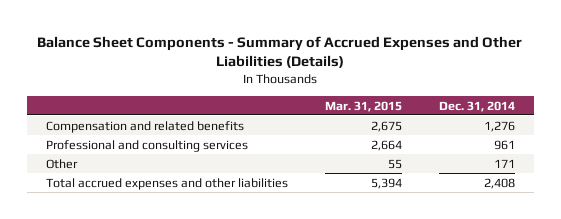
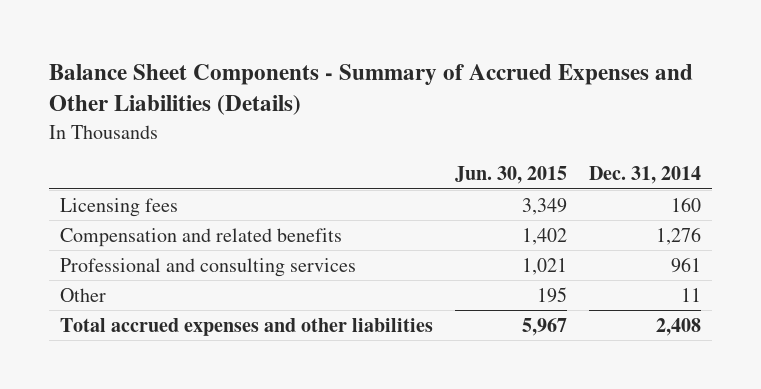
- | Mar. 31, 2015 | Dec. 31, 2014
+ | Jun. 30, 2015 | Dec. 31, 2014
+ Licensing fees | 3,349 | 160
- Other | 55 | 171
+ Other | 195 | 11

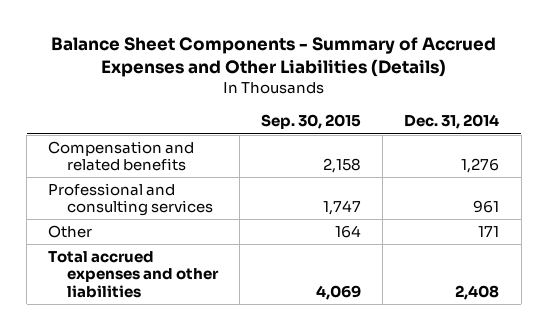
- | Jun. 30, 2015 | Dec. 31, 2014
+ | Sep. 30, 2015 | Dec. 31, 2014
- Licensing fees | 3,349 | 160
- Other | 195 | 11
+ Other | 164 | 171

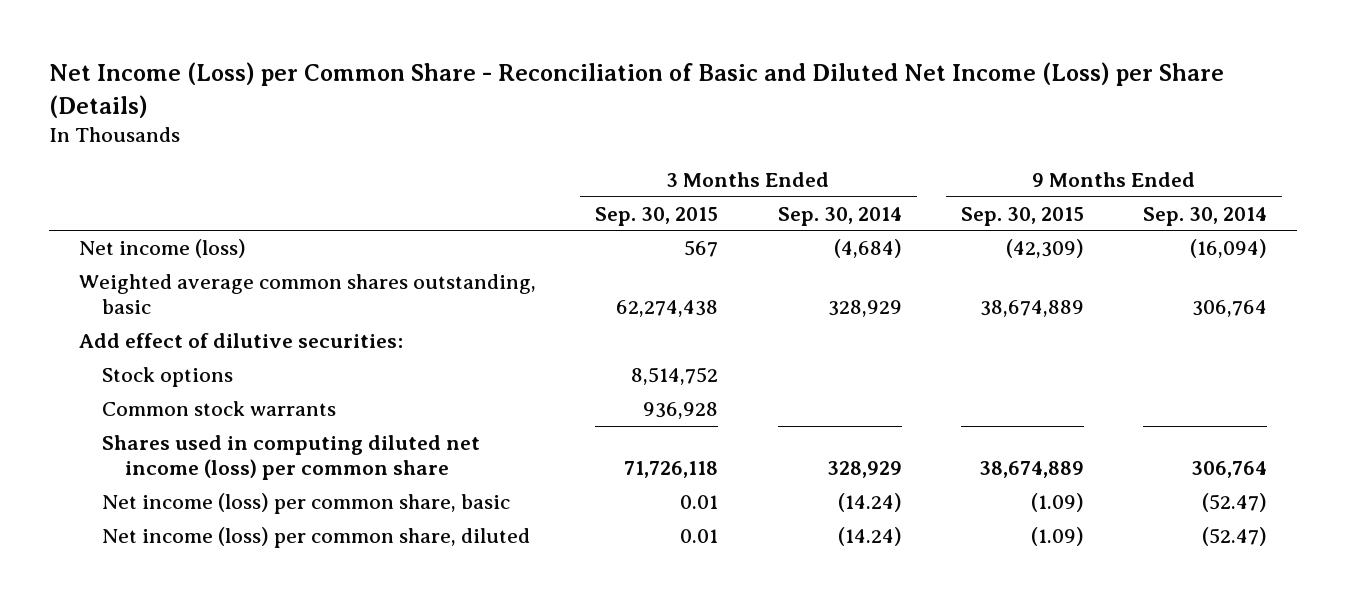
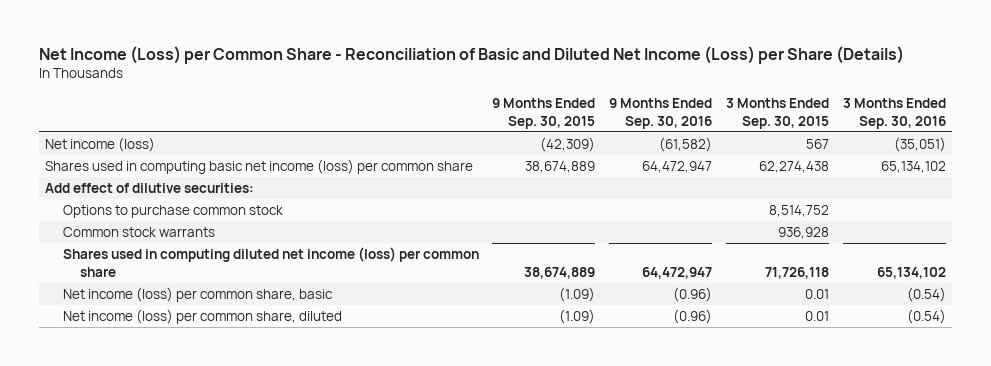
- | 3 Months Ended Sep. 30, 2015 | 3 Months Ended Sep. 30, 2014 | 9 Months Ended Sep. 30, 2015 | 9 Months Ended Sep. 30, 2014
+ | 9 Months Ended Sep. 30, 2015 | 9 Months Ended Sep. 30, 2016 | 3 Months Ended Sep. 30, 2015 | 3 Months Ended Sep. 30, 2016
- Weighted average common shares outstanding, basic | 62,274,438 | 328,929 | 38,674,889 | 306,764
+ Shares used in computing basic net income (loss) per common share | 38,674,889 | 64,472,947 | 62,274,438 | 65,134,102
- Stock options | 8,514,752 | | |
+ Options to purchase common stock | | | 8,514,752 |

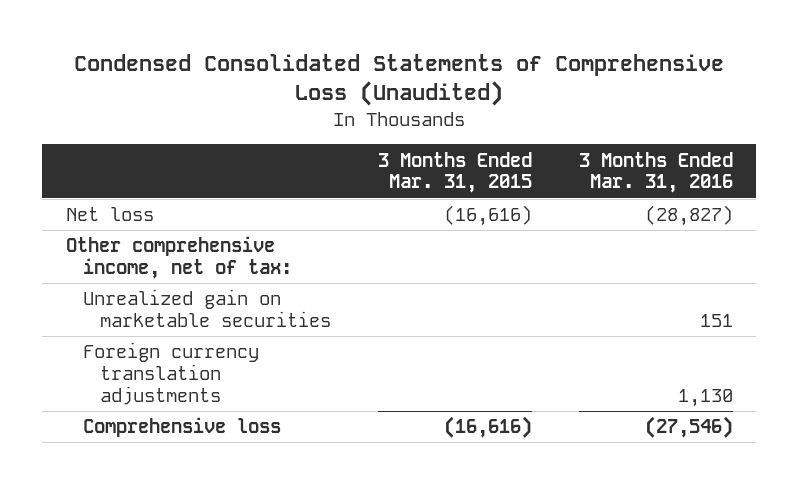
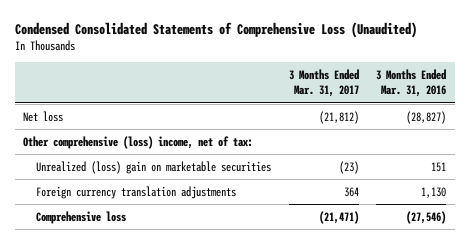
- | 3 Months Ended Mar. 31, 2015 | 3 Months Ended Mar. 31, 2016
+ | 3 Months Ended Mar. 31, 2017 | 3 Months Ended Mar. 31, 2016
- Other comprehensive income, net of tax:
- Unrealized gain on marketable securities | | 151
+ Other comprehensive (loss) income, net of tax:
+ Unrealized (loss) gain on marketable securities | (23) | 151

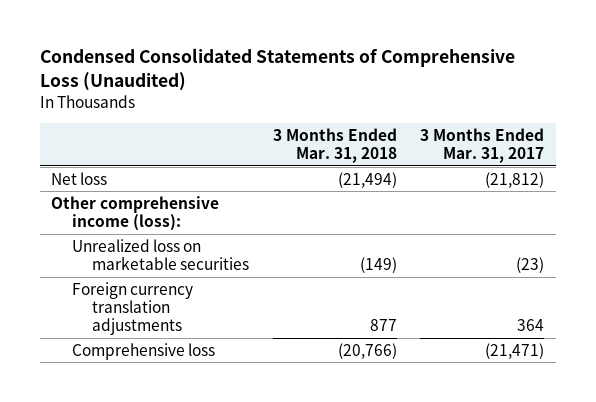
- | 3 Months Ended Mar. 31, 2017 | 3 Months Ended Mar. 31, 2016
+ | 3 Months Ended Mar. 31, 2018 | 3 Months Ended Mar. 31, 2017
- Other comprehensive (loss) income, net of tax:
- Unrealized (loss) gain on marketable securities | (23) | 151
+ Other comprehensive income (loss):
+ Unrealized loss on marketable securities | (149) | (23)

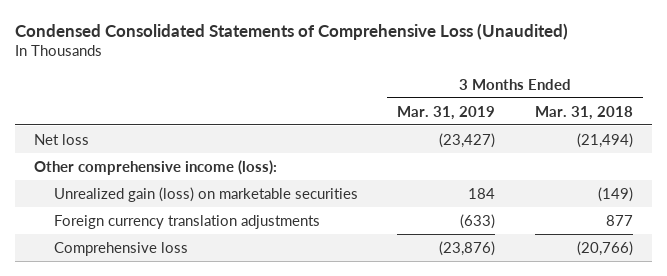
- | 3 Months Ended Mar. 31, 2018 | 3 Months Ended Mar. 31, 2017
+ | 3 Months Ended Mar. 31, 2019 | 3 Months Ended Mar. 31, 2018
- Unrealized loss on marketable securities | (149) | (23)
+ Unrealized gain (loss) on marketable securities | 184 | (149)

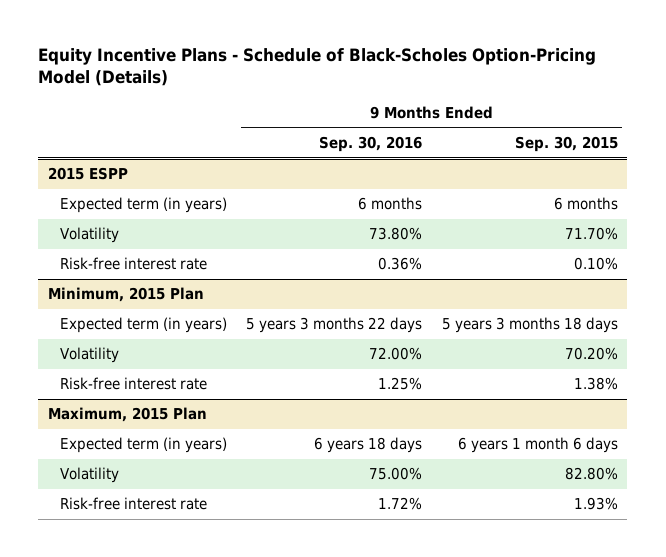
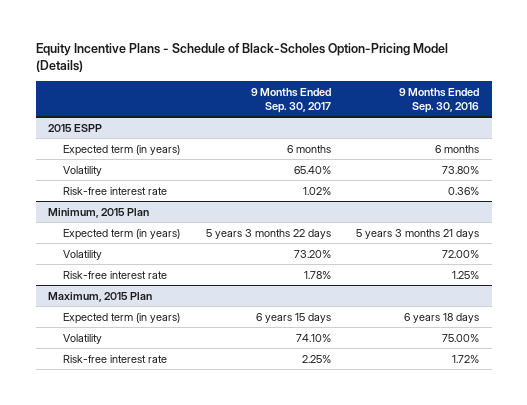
- | 9 Months Ended Sep. 30, 2016 | 9 Months Ended Sep. 30, 2015
+ | 9 Months Ended Sep. 30, 2017 | 9 Months Ended Sep. 30, 2016
@ Minimum, 2015 Plan
- Expected term (in years) | 5 years 3 months 22 days | 5 years 3 months 18 days
+ Expected term (in years) | 5 years 3 months 22 days | 5 years 3 months 21 days

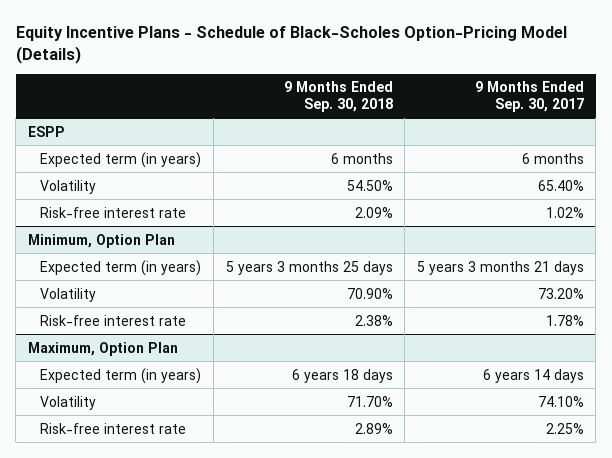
- | 9 Months Ended Sep. 30, 2017 | 9 Months Ended Sep. 30, 2016
+ | 9 Months Ended Sep. 30, 2018 | 9 Months Ended Sep. 30, 2017
- 2015 ESPP
+ ESPP
- Minimum, 2015 Plan
- Expected term (in years) | 5 years 3 months 22 days | 5 years 3 months 21 days
+ Minimum, Option Plan
+ Expected term (in years) | 5 years 3 months 25 days | 5 years 3 months 21 days
- Maximum, 2015 Plan
- Expected term (in years) | 6 years 15 days | 6 years 18 days
+ Maximum, Option Plan
+ Expected term (in years) | 6 years 18 days | 6 years 14 days

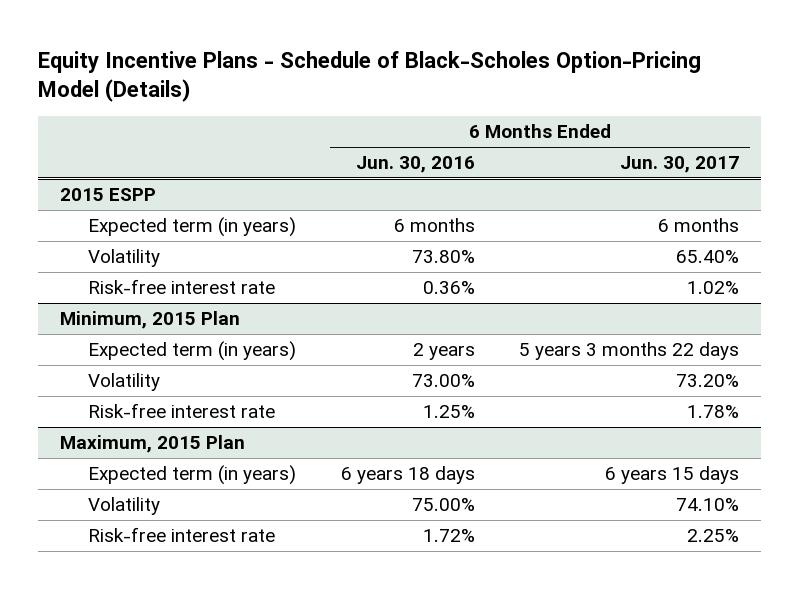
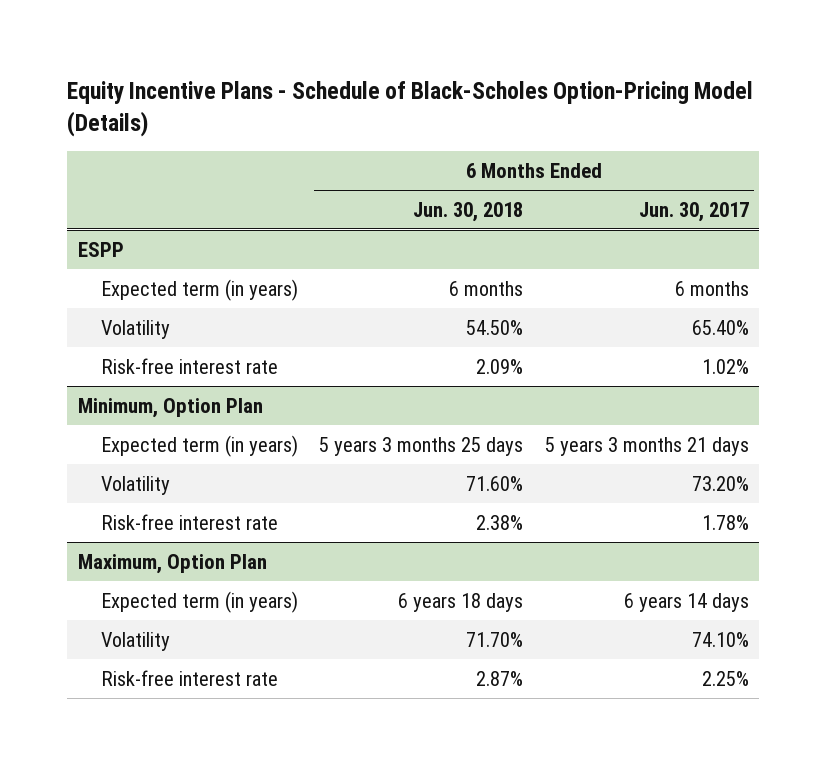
- | 6 Months Ended Jun. 30, 2016 | 6 Months Ended Jun. 30, 2017
+ | 6 Months Ended Jun. 30, 2018 | 6 Months Ended Jun. 30, 2017
- 2015 ESPP
+ ESPP
- Minimum, 2015 Plan
- Expected term (in years) | 2 years | 5 years 3 months 22 days
+ Minimum, Option Plan
+ Expected term (in years) | 5 years 3 months 25 days | 5 years 3 months 21 days
- Maximum, 2015 Plan
- Expected term (in years) | 6 years 18 days | 6 years 15 days
+ Maximum, Option Plan
+ Expected term (in years) | 6 years 18 days | 6 years 14 days

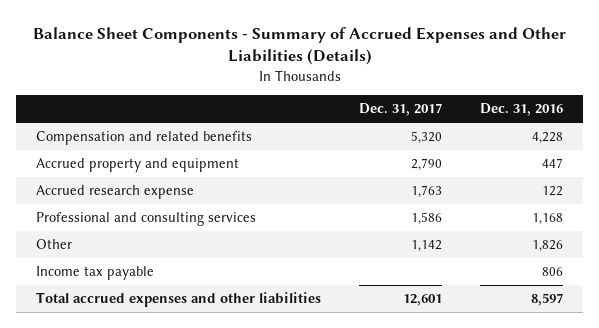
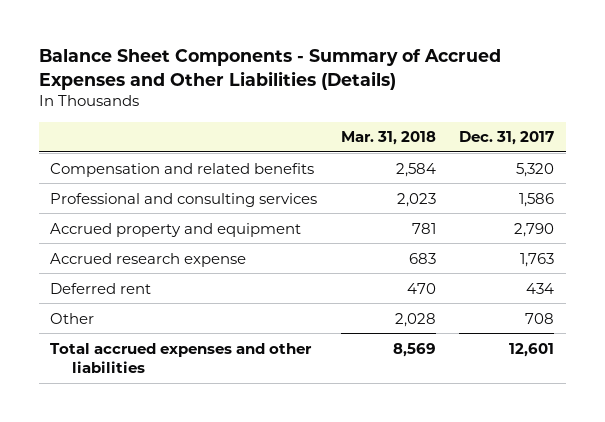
- | Dec. 31, 2017 | Dec. 31, 2016
+ | Mar. 31, 2018 | Dec. 31, 2017
moved up: Professional and consulting services | 2,023 | 1,586
- Other | 1,142 | 1,826
- Income tax payable | | 806
+ Deferred rent | 470 | 434
+ Other | 2,028 | 708

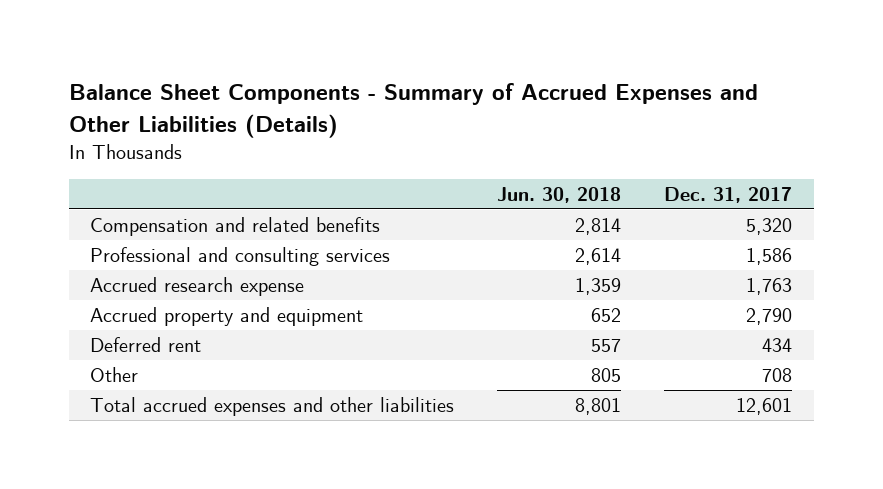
- | Mar. 31, 2018 | Dec. 31, 2017
+ | Jun. 30, 2018 | Dec. 31, 2017
moved down: Accrued property and equipment | 652 | 2,790

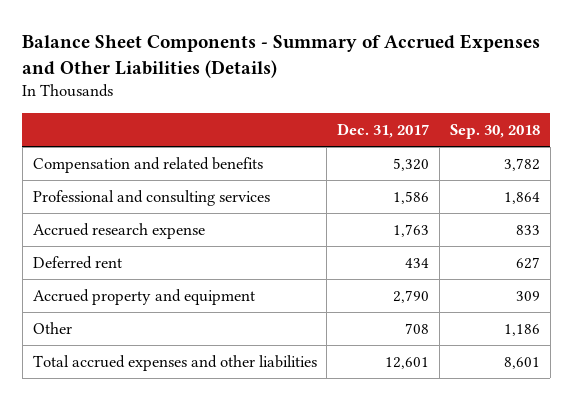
- | Jun. 30, 2018 | Dec. 31, 2017
+ | Dec. 31, 2017 | Sep. 30, 2018
moved down: Accrued property and equipment | 2,790 | 309

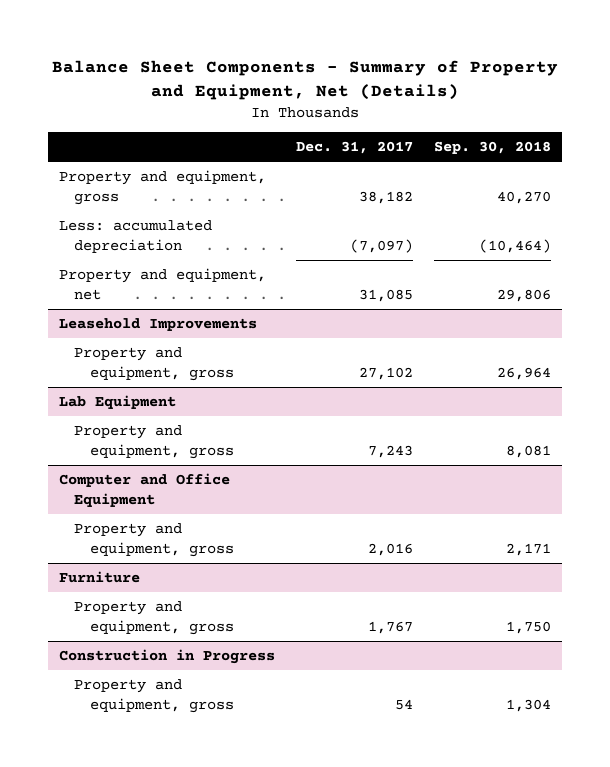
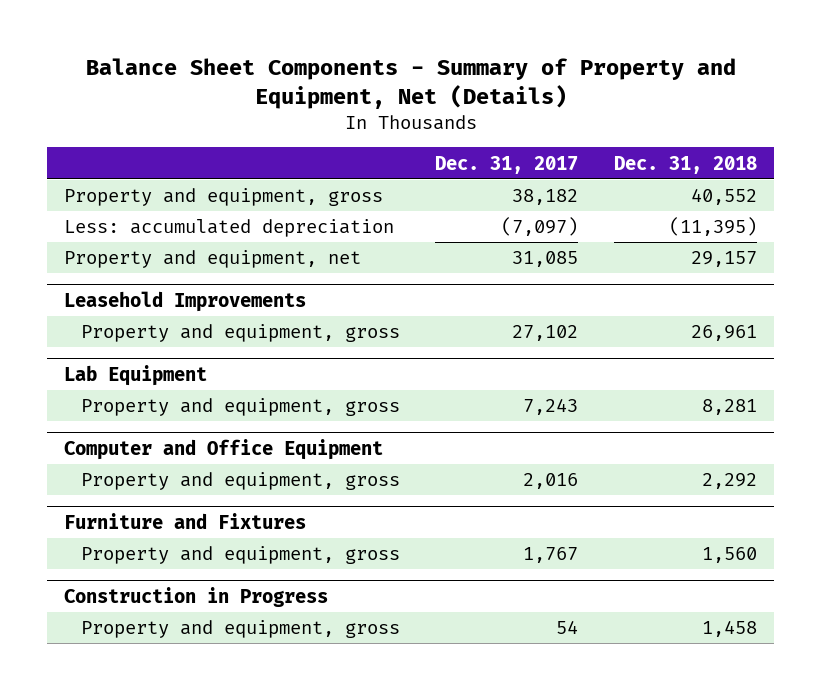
- | Dec. 31, 2017 | Sep. 30, 2018
+ | Dec. 31, 2017 | Dec. 31, 2018
- Furniture
+ Furniture and Fixtures

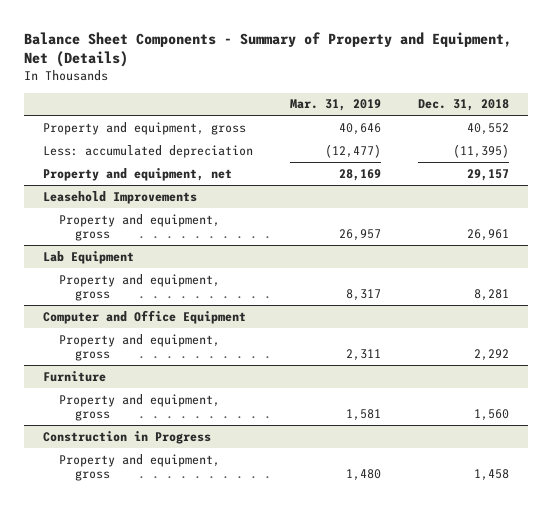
- | Dec. 31, 2017 | Dec. 31, 2018
+ | Mar. 31, 2019 | Dec. 31, 2018
- Furniture and Fixtures
+ Furniture

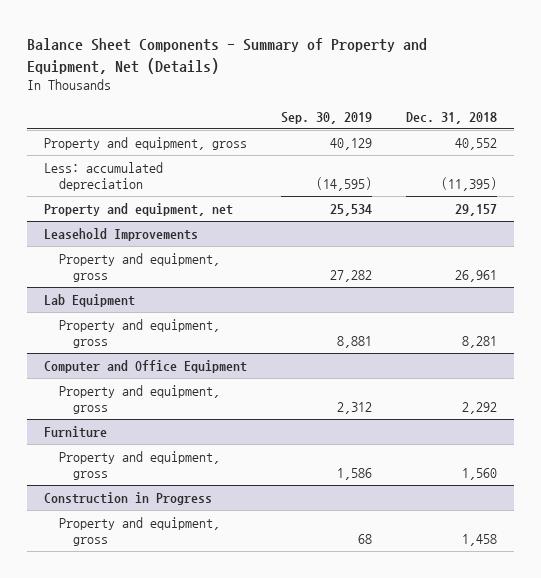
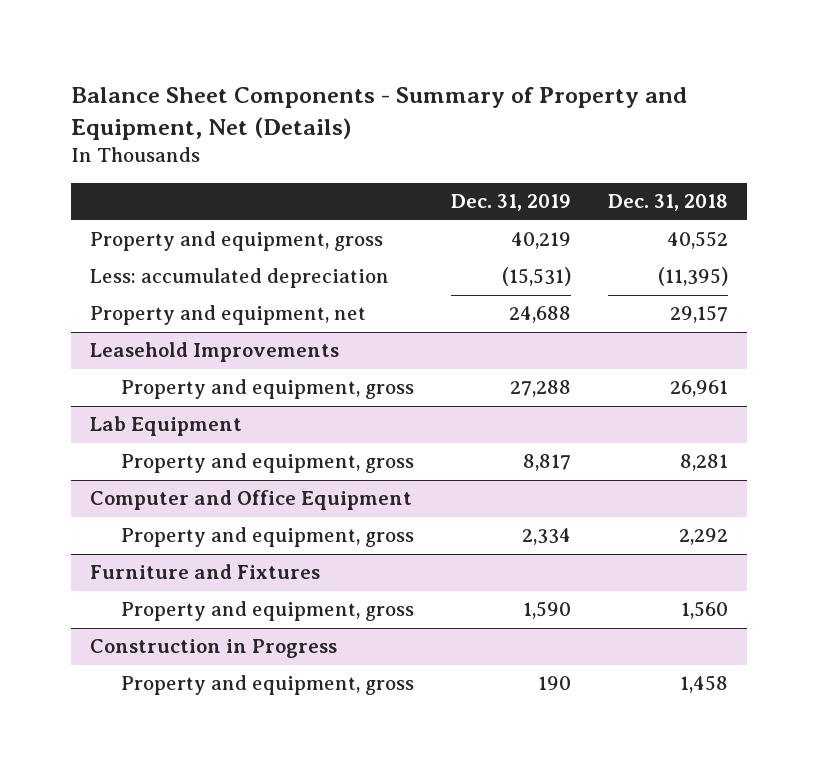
- | Sep. 30, 2019 | Dec. 31, 2018
+ | Dec. 31, 2019 | Dec. 31, 2018
- Furniture
+ Furniture and Fixtures

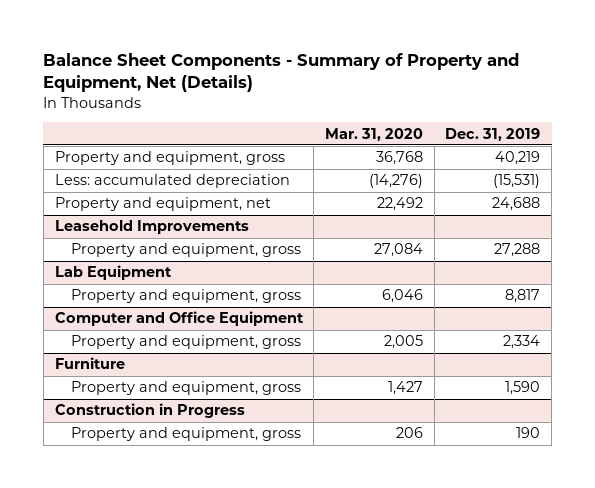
- | Dec. 31, 2019 | Dec. 31, 2018
+ | Mar. 31, 2020 | Dec. 31, 2019
- Furniture and Fixtures
+ Furniture

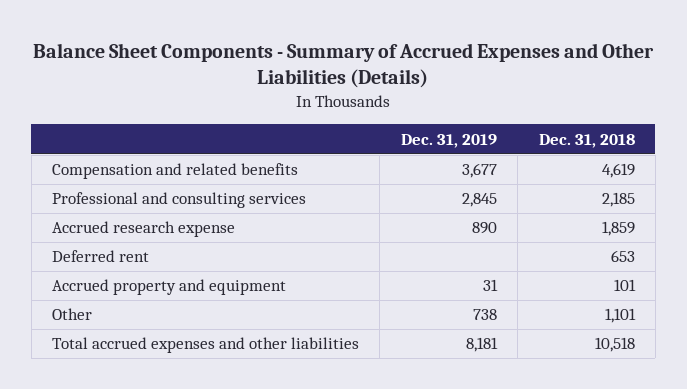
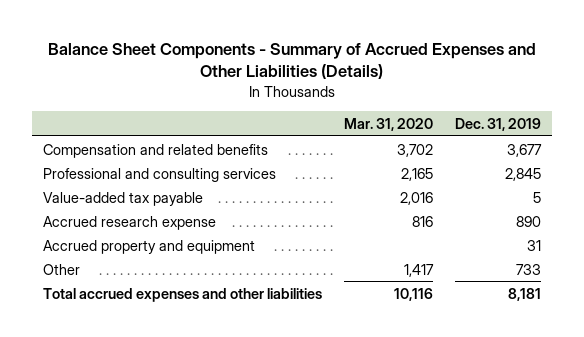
- | Dec. 31, 2019 | Dec. 31, 2018
+ | Mar. 31, 2020 | Dec. 31, 2019
+ Value-added tax payable | 2,016 | 5
- Deferred rent | | 653
- Other | 738 | 1,101
+ Other | 1,417 | 733

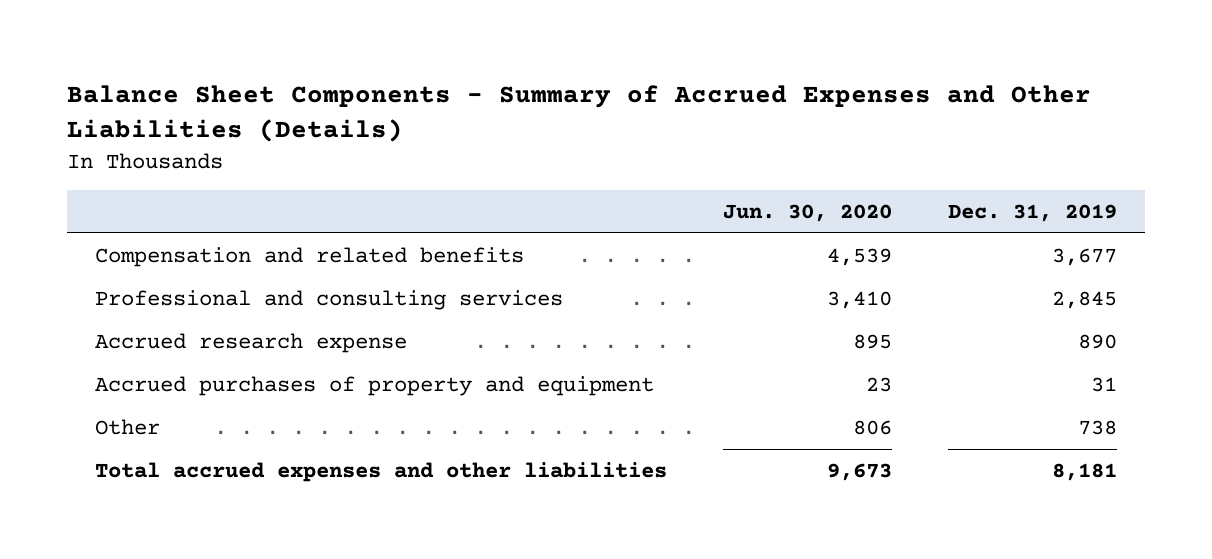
- | Mar. 31, 2020 | Dec. 31, 2019
+ | Jun. 30, 2020 | Dec. 31, 2019
- Value-added tax payable | 2,016 | 5
- Accrued property and equipment | | 31
- Other | 1,417 | 733
+ Accrued purchases of property and equipment | 23 | 31
+ Other | 806 | 738

